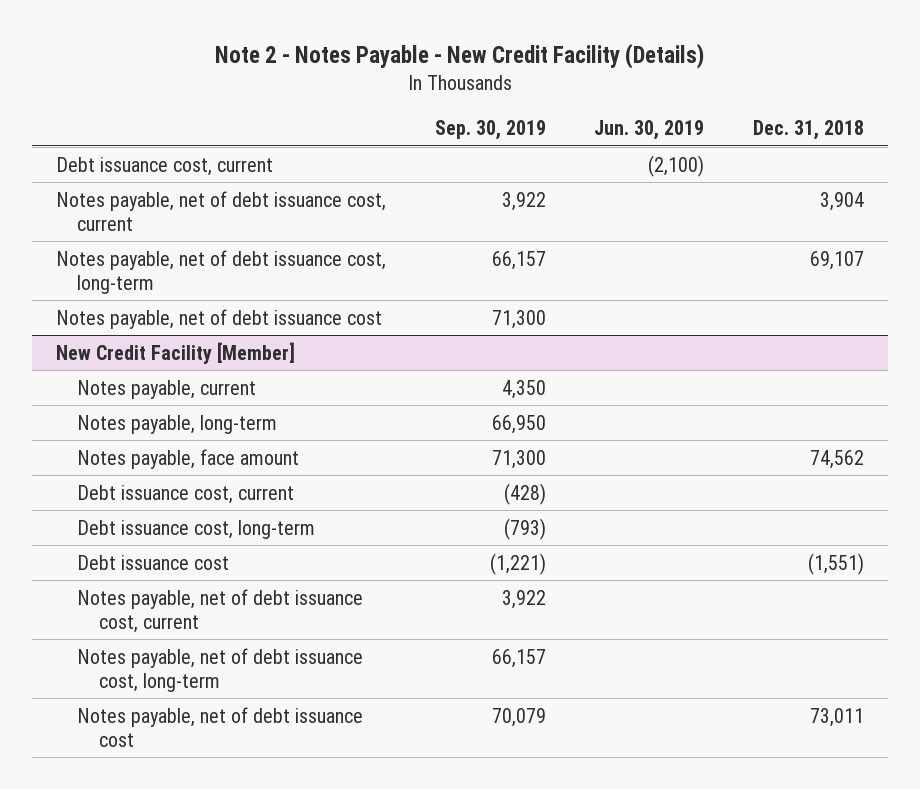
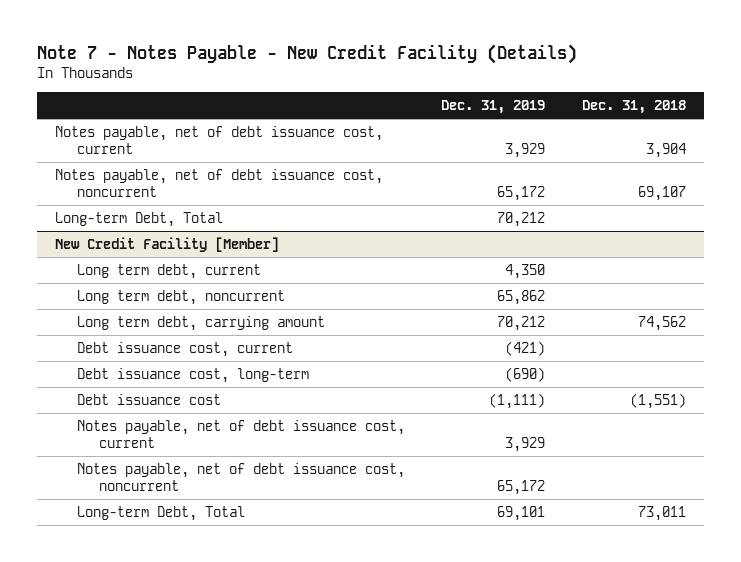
- Note 2 - Notes Payable - New Credit Facility (Details)
+ Note 7 - Notes Payable - New Credit Facility (Details)
- | Sep. 30, 2019 | Jun. 30, 2019 | Dec. 31, 2018
+ | Dec. 31, 2019 | Dec. 31, 2018
- Debt issuance cost, current | | (2,100) |
- Notes payable, net of debt issuance cost, long-term | 66,157 | | 69,107
- Notes payable, net of debt issuance cost | 71,300 | |
+ Notes payable, net of debt issuance cost, noncurrent | 65,172 | 69,107
+ Long-term Debt, Total | 70,212 |
@ New Credit Facility [Member]
- Notes payable, current | 4,350 | |
- Notes payable, long-term | 66,950 | |
- Notes payable, face amount | 71,300 | | 74,562
+ Long term debt, current | 4,350 |
+ Long term debt, noncurrent | 65,862 |
+ Long term debt, carrying amount | 70,212 | 74,562
- Notes payable, net of debt issuance cost, long-term | 66,157 | |
- Notes payable, net of debt issuance cost | 70,079 | | 73,011
+ Notes payable, net of debt issuance cost, noncurrent | 65,172 |
+ Long-term Debt, Total | 69,101 | 73,011

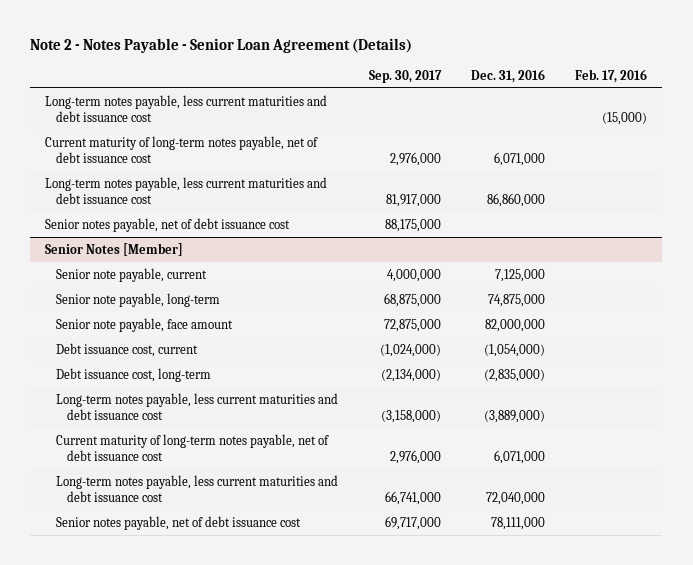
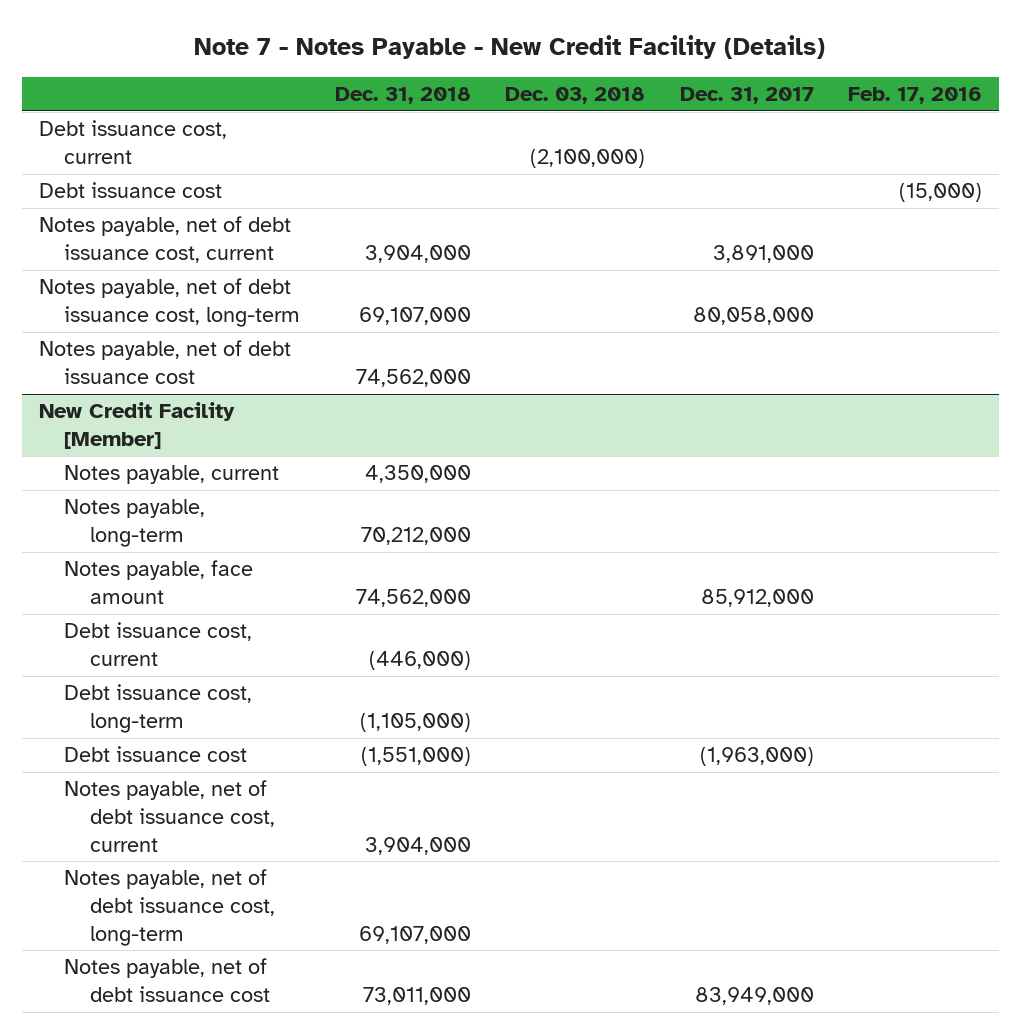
- Note 2 - Notes Payable - Senior Loan Agreement (Details)
+ Note 7 - Notes Payable - New Credit Facility (Details)
- | Sep. 30, 2017 | Dec. 31, 2016 | Feb. 17, 2016
+ | Dec. 31, 2018 | Dec. 03, 2018 | Dec. 31, 2017 | Feb. 17, 2016
- Long-term notes payable, less current maturities and debt issuance cost | | | (15,000)
- Current maturity of long-term notes payable, net of debt issuance cost | 2,976,000 | 6,071,000 |
- Long-term notes payable, less current maturities and debt issuance cost | 81,917,000 | 86,860,000 |
- Senior notes payable, net of debt issuance cost | 88,175,000 | |
- Senior Notes [Member]
- Senior note payable, current | 4,000,000 | 7,125,000 |
- Senior note payable, long-term | 68,875,000 | 74,875,000 |
- Senior note payable, face amount | 72,875,000 | 82,000,000 |
- Debt issuance cost, current | (1,024,000) | (1,054,000) |
- Debt issuance cost, long-term | (2,134,000) | (2,835,000) |
- Long-term notes payable, less current maturities and debt issuance cost | (3,158,000) | (3,889,000) |
- Current maturity of long-term notes payable, net of debt issuance cost | 2,976,000 | 6,071,000 |
- Long-term notes payable, less current maturities and debt issuance cost | 66,741,000 | 72,040,000 |
- Senior notes payable, net of debt issuance cost | 69,717,000 | 78,111,000 |
+ Debt issuance cost, current | | (2,100,000) | |
+ Debt issuance cost | | | | (15,000)
+ Notes payable, net of debt issuance cost, current | 3,904,000 | | 3,891,000 |
+ Notes payable, net of debt issuance cost, long-term | 69,107,000 | | 80,058,000 |
+ Notes payable, net of debt issuance cost | 74,562,000 | | |
+ New Credit Facility [Member]
+ Notes payable, current | 4,350,000 | | |
+ Notes payable, long-term | 70,212,000 | | |
+ Notes payable, face amount | 74,562,000 | | 85,912,000 |
+ Debt issuance cost, current | (446,000) | | |
+ Debt issuance cost, long-term | (1,105,000) | | |
+ Debt issuance cost | (1,551,000) | | (1,963,000) |
+ Notes payable, net of debt issuance cost, current | 3,904,000 | | |
+ Notes payable, net of debt issuance cost, long-term | 69,107,000 | | |
+ Notes payable, net of debt issuance cost | 73,011,000 | | 83,949,000 |

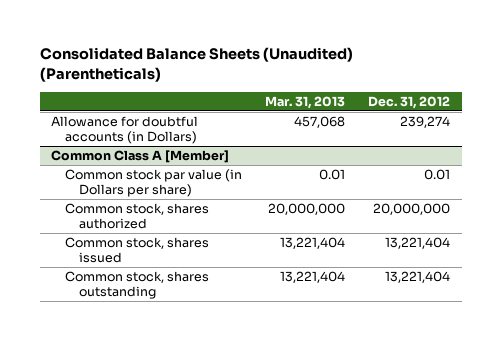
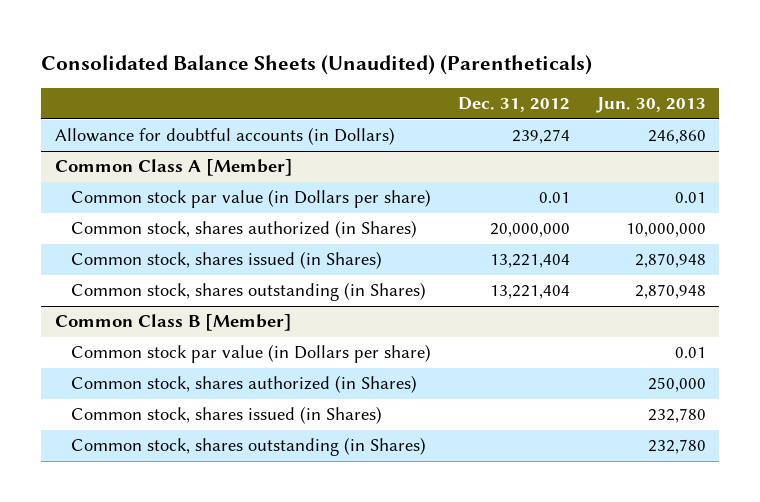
- | Mar. 31, 2013 | Dec. 31, 2012
+ | Dec. 31, 2012 | Jun. 30, 2013
@ Common Class A [Member]
- Common stock, shares authorized | 20,000,000 | 20,000,000
- Common stock, shares issued | 13,221,404 | 13,221,404
- Common stock, shares outstanding | 13,221,404 | 13,221,404
+ Common stock, shares authorized (in Shares) | 20,000,000 | 10,000,000
+ Common stock, shares issued (in Shares) | 13,221,404 | 2,870,948
+ Common stock, shares outstanding (in Shares) | 13,221,404 | 2,870,948
+ Common Class B [Member]
+ Common stock par value (in Dollars per share) | | 0.01
+ Common stock, shares authorized (in Shares) | | 250,000
+ Common stock, shares issued (in Shares) | | 232,780
+ Common stock, shares outstanding (in Shares) | | 232,780

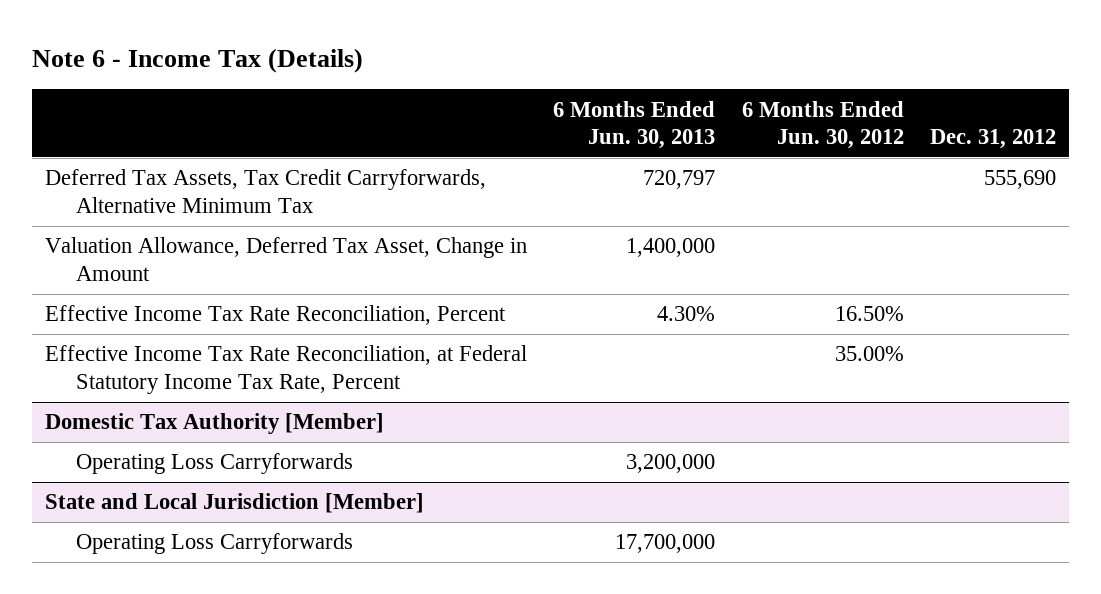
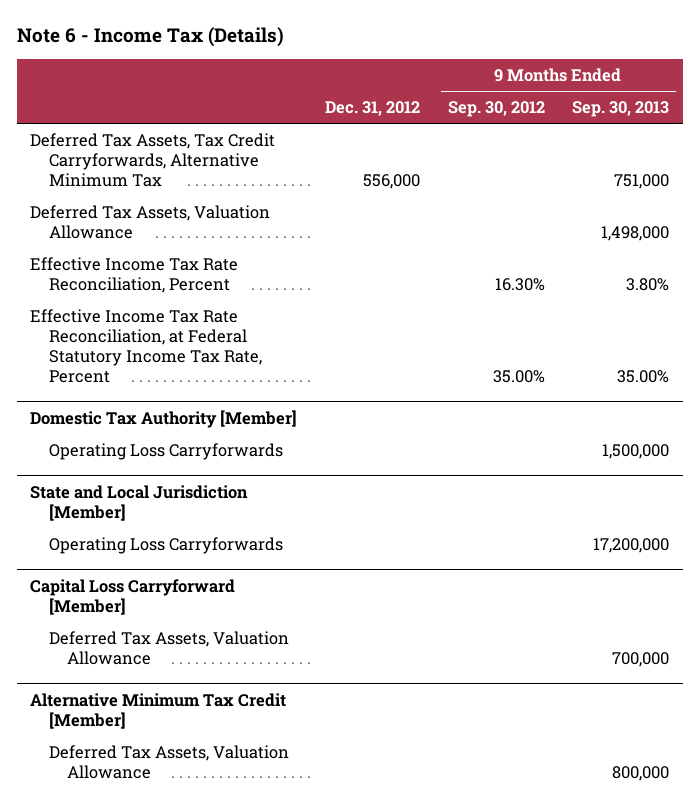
- | 6 Months Ended Jun. 30, 2013 | 6 Months Ended Jun. 30, 2012 | Dec. 31, 2012
+ | Dec. 31, 2012 | 9 Months Ended Sep. 30, 2012 | 9 Months Ended Sep. 30, 2013
- Deferred Tax Assets, Tax Credit Carryforwards, Alternative Minimum Tax | 720,797 | | 555,690
- Valuation Allowance, Deferred Tax Asset, Change in Amount | 1,400,000 | |
+ Deferred Tax Assets, Tax Credit Carryforwards, Alternative Minimum Tax | 556,000 | | 751,000
+ Deferred Tax Assets, Valuation Allowance | | | 1,498,000
+ Capital Loss Carryforward [Member]
+ Deferred Tax Assets, Valuation Allowance | | | 700,000
+ Alternative Minimum Tax Credit [Member]
+ Deferred Tax Assets, Valuation Allowance | | | 800,000

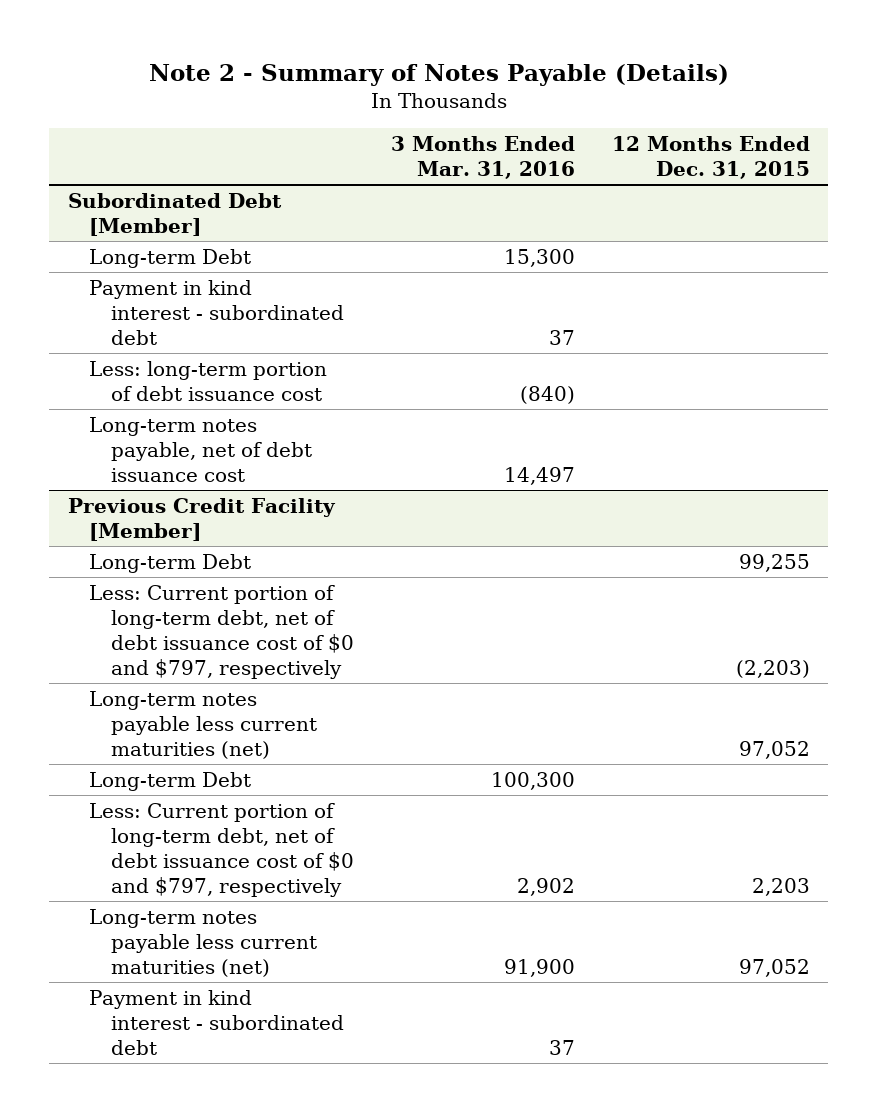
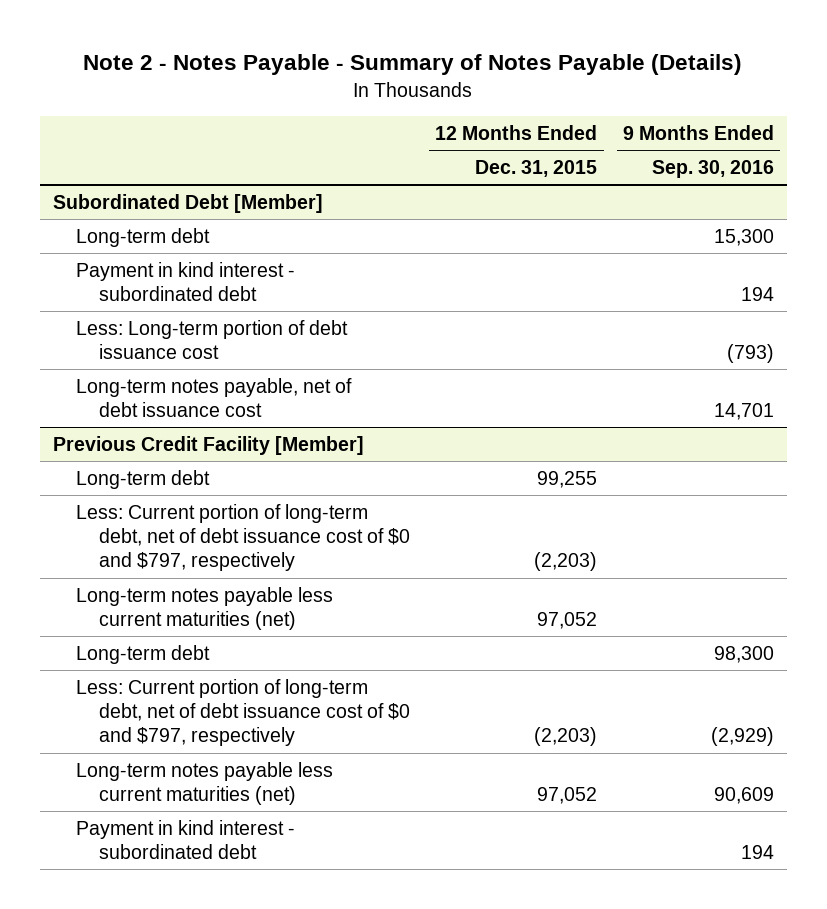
- Note 2 - Summary of Notes Payable (Details)
+ Note 2 - Notes Payable - Summary of Notes Payable (Details)
- | 3 Months Ended Mar. 31, 2016 | 12 Months Ended Dec. 31, 2015
+ | 12 Months Ended Dec. 31, 2015 | 9 Months Ended Sep. 30, 2016
@ Subordinated Debt [Member]
- Long-term Debt | 15,300 |
+ Long-term debt | | 15,300
- Less: long-term portion of debt issuance cost | (840) |
+ Less: Long-term portion of debt issuance cost | | (793)
@ Previous Credit Facility [Member]
- Long-term Debt | | 99,255
+ Long-term debt | 99,255 |
- Long-term Debt | 100,300 |
- Less: Current portion of long-term debt, net of debt issuance cost of $0 and $797, respectively | 2,902 | 2,203
+ Long-term debt | | 98,300
+ Less: Current portion of long-term debt, net of debt issuance cost of $0 and $797, respectively | (2,203) | (2,929)

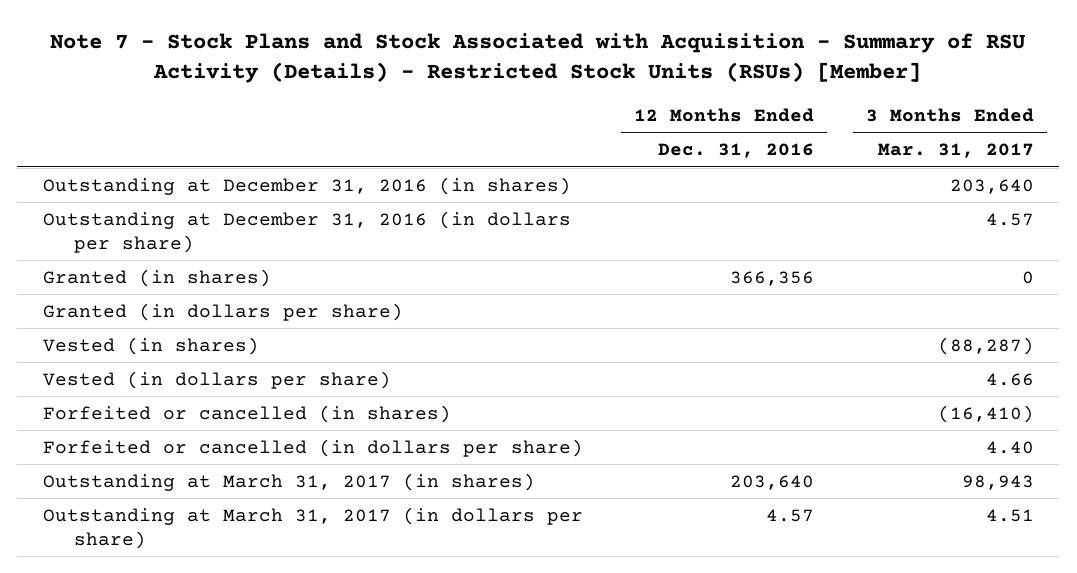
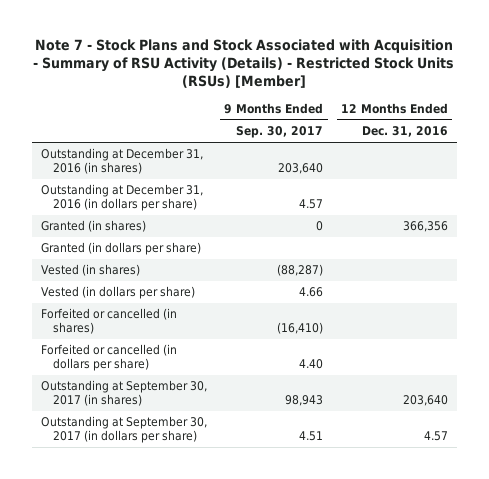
- | 12 Months Ended Dec. 31, 2016 | 3 Months Ended Mar. 31, 2017
+ | 9 Months Ended Sep. 30, 2017 | 12 Months Ended Dec. 31, 2016
- Outstanding at March 31, 2017 (in shares) | 203,640 | 98,943
- Outstanding at March 31, 2017 (in dollars per share) | 4.57 | 4.51
+ Outstanding at September 30, 2017 (in shares) | 98,943 | 203,640
+ Outstanding at September 30, 2017 (in dollars per share) | 4.51 | 4.57

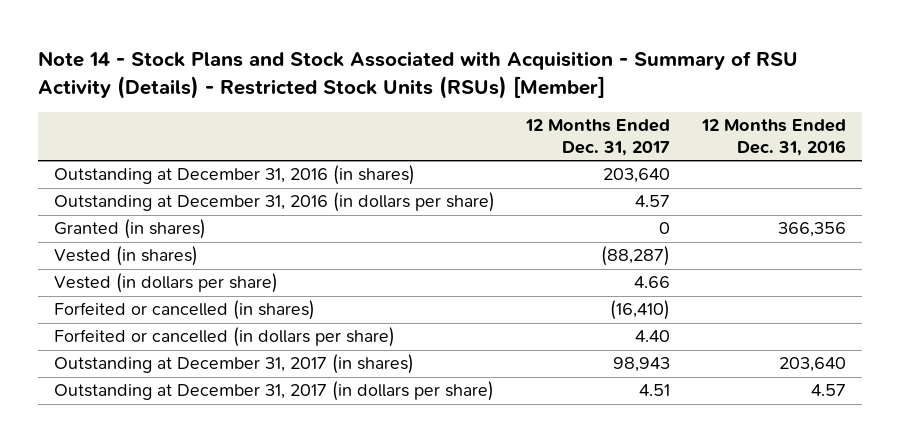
- Note 7 - Stock Plans and Stock Associated with Acquisition - Summary of RSU Activity (Details) - Restricted Stock Units (RSUs) [Member]
+ Note 14 - Stock Plans and Stock Associated with Acquisition - Summary of RSU Activity (Details) - Restricted Stock Units (RSUs) [Member]
- | 9 Months Ended Sep. 30, 2017 | 12 Months Ended Dec. 31, 2016
+ | 12 Months Ended Dec. 31, 2017 | 12 Months Ended Dec. 31, 2016
- Granted (in dollars per share)
- Outstanding at September 30, 2017 (in shares) | 98,943 | 203,640
- Outstanding at September 30, 2017 (in dollars per share) | 4.51 | 4.57
+ Outstanding at December 31, 2017 (in shares) | 98,943 | 203,640
+ Outstanding at December 31, 2017 (in dollars per share) | 4.51 | 4.57

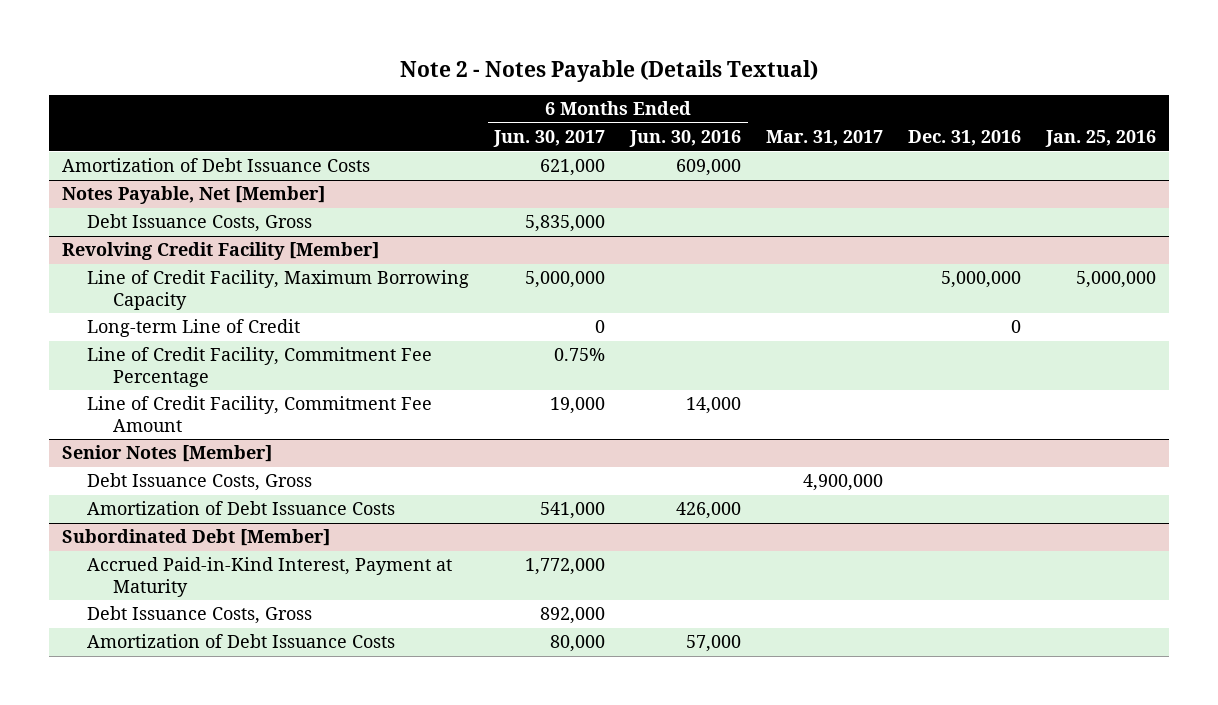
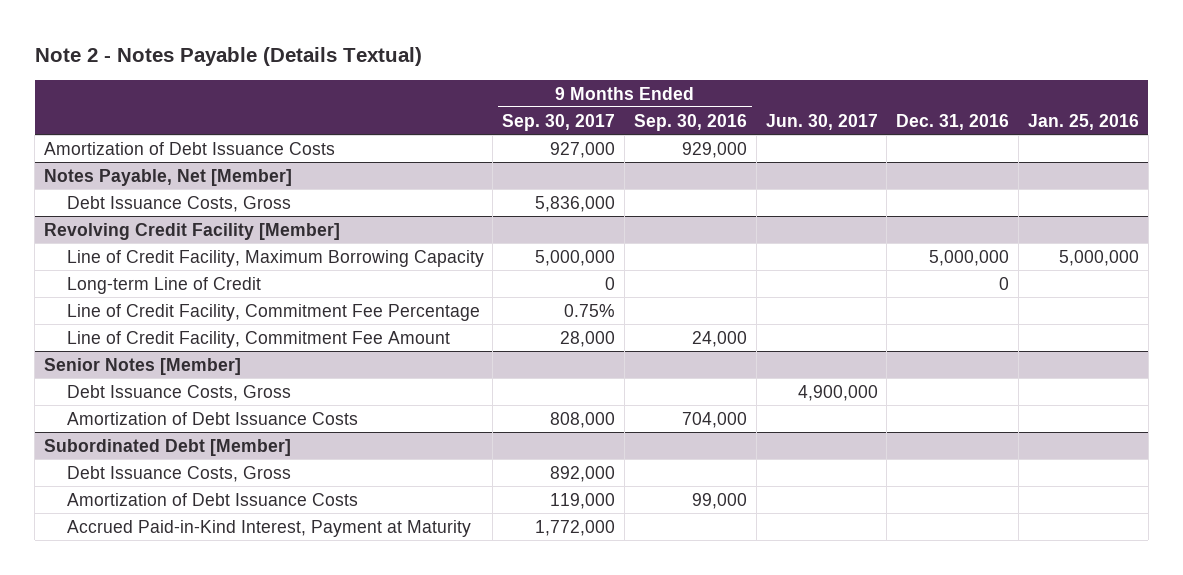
- | 6 Months Ended Jun. 30, 2017 | 6 Months Ended Jun. 30, 2016 | Mar. 31, 2017 | Dec. 31, 2016 | Jan. 25, 2016
+ | 9 Months Ended Sep. 30, 2017 | 9 Months Ended Sep. 30, 2016 | Jun. 30, 2017 | Dec. 31, 2016 | Jan. 25, 2016
@ Subordinated Debt [Member]
moved down: Accrued Paid-in-Kind Interest, Payment at Maturity | 1,772,000 | | | |

